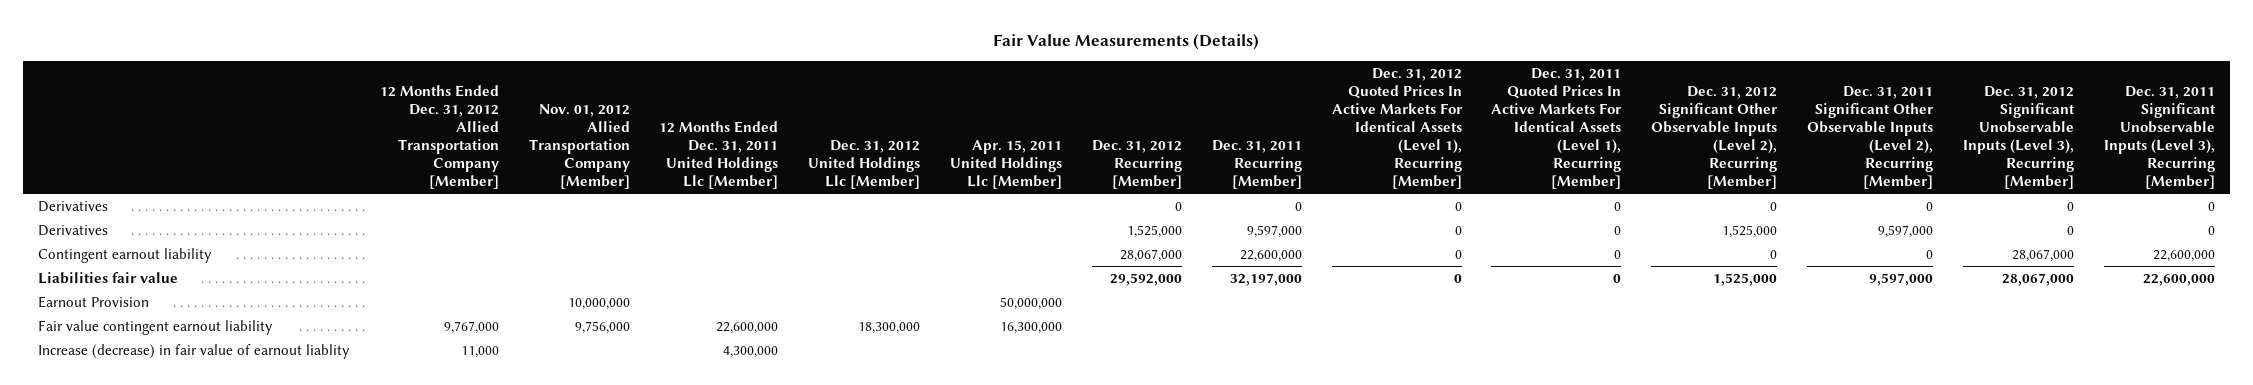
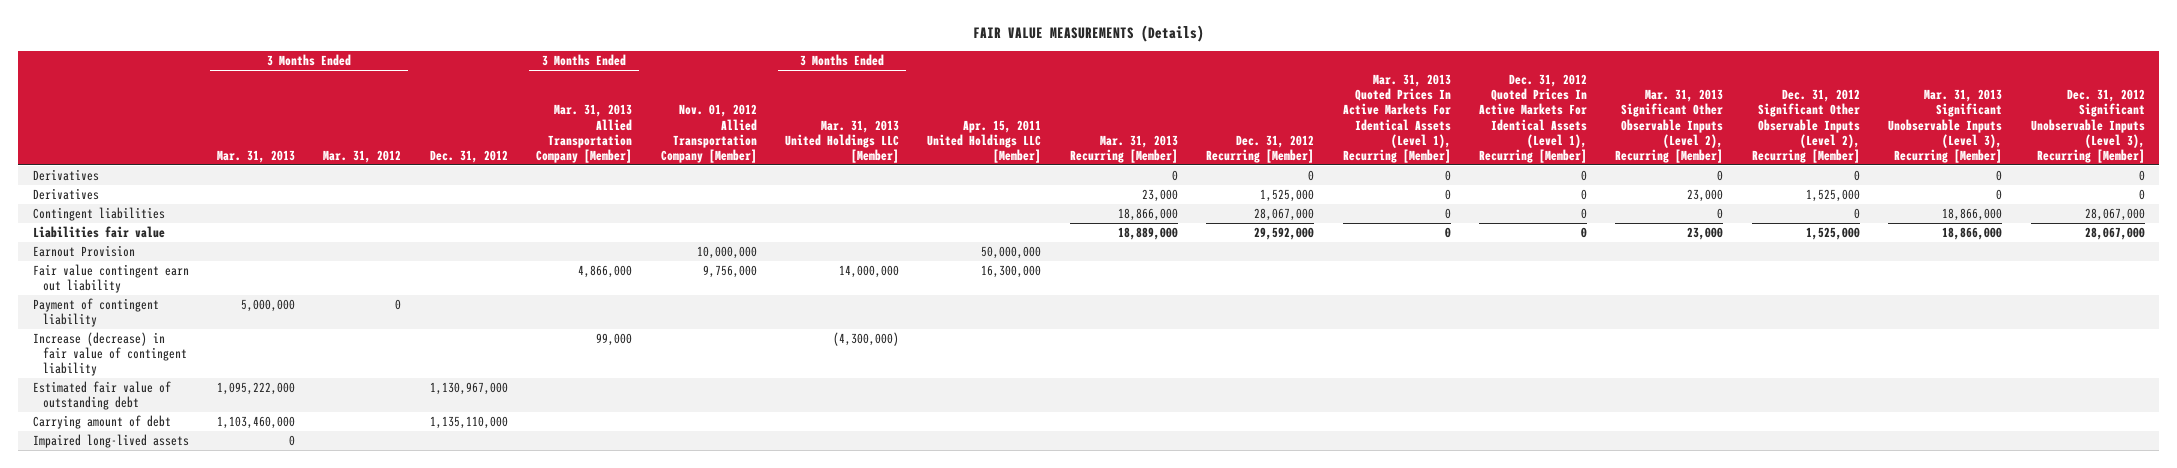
- Fair Value Measurements (Details)
+ FAIR VALUE MEASUREMENTS (Details)
- | 12 Months Ended Dec. 31, 2012 Allied Transportation Company [Member] | Nov. 01, 2012 Allied Transportation Company [Member] | 12 Months Ended Dec. 31, 2011 United Holdings Llc [Member] | Dec. 31, 2012 United Holdings Llc [Member] | Apr. 15, 2011 United Holdings Llc [Member] | Dec. 31, 2012 Recurring [Member] | Dec. 31, 2011 Recurring [Member] | Dec. 31, 2012 Quoted Prices In Active Markets For Identical Assets (Level 1), Recurring [Member] | Dec. 31, 2011 Quoted Prices In Active Markets For Identical Assets (Level 1), Recurring [Member] | Dec. 31, 2012 Significant Other Observable Inputs (Level 2), Recurring [Member] | Dec. 31, 2011 Significant Other Observable Inputs (Level 2), Recurring [Member] | Dec. 31, 2012 Significant Unobservable Inputs (Level 3), Recurring [Member] | Dec. 31, 2011 Significant Unobservable Inputs (Level 3), Recurring [Member]
+ | 3 Months Ended Mar. 31, 2013 | 3 Months Ended Mar. 31, 2012 | Dec. 31, 2012 | 3 Months Ended Mar. 31, 2013 Allied Transportation Company [Member] | Nov. 01, 2012 Allied Transportation Company [Member] | 3 Months Ended Mar. 31, 2013 United Holdings LLC [Member] | Apr. 15, 2011 United Holdings LLC [Member] | Mar. 31, 2013 Recurring [Member] | Dec. 31, 2012 Recurring [Member] | Mar. 31, 2013 Quoted Prices In Active Markets For Identical Assets (Level 1), Recurring [Member] | Dec. 31, 2012 Quoted Prices In Active Markets For Identical Assets (Level 1), Recurring [Member] | Mar. 31, 2013 Significant Other Observable Inputs (Level 2), Recurring [Member] | Dec. 31, 2012 Significant Other Observable Inputs (Level 2), Recurring [Member] | Mar. 31, 2013 Significant Unobservable Inputs (Level 3), Recurring [Member] | Dec. 31, 2012 Significant Unobservable Inputs (Level 3), Recurring [Member]
- Contingent earnout liability | | | | | | 28,067,000 | 22,600,000 | 0 | 0 | 0 | 0 | 28,067,000 | 22,600,000
+ Contingent liabilities | | | | | | | | 18,866,000 | 28,067,000 | 0 | 0 | 0 | 0 | 18,866,000 | 28,067,000
- Fair value contingent earnout liability | 9,767,000 | 9,756,000 | 22,600,000 | 18,300,000 | 16,300,000 | | | | | | | |
- Increase (decrease) in fair value of earnout liablity | 11,000 | | 4,300,000 | | | | | | | | | |
+ Fair value contingent earn out liability | | | | 4,866,000 | 9,756,000 | 14,000,000 | 16,300,000 | | | | | | | |
+ Payment of contingent liability | 5,000,000 | 0 | | | | | | | | | | | | |
+ Increase (decrease) in fair value of contingent liability | | | | 99,000 | | (4,300,000) | | | | | | | | |
+ Estimated fair value of outstanding debt | 1,095,222,000 | | 1,130,967,000 | | | | | | | | | | | |
+ Carrying amount of debt | 1,103,460,000 | | 1,135,110,000 | | | | | | | | | | | |
+ Impaired long-lived assets | 0 | | | | | | | | | | | | | |

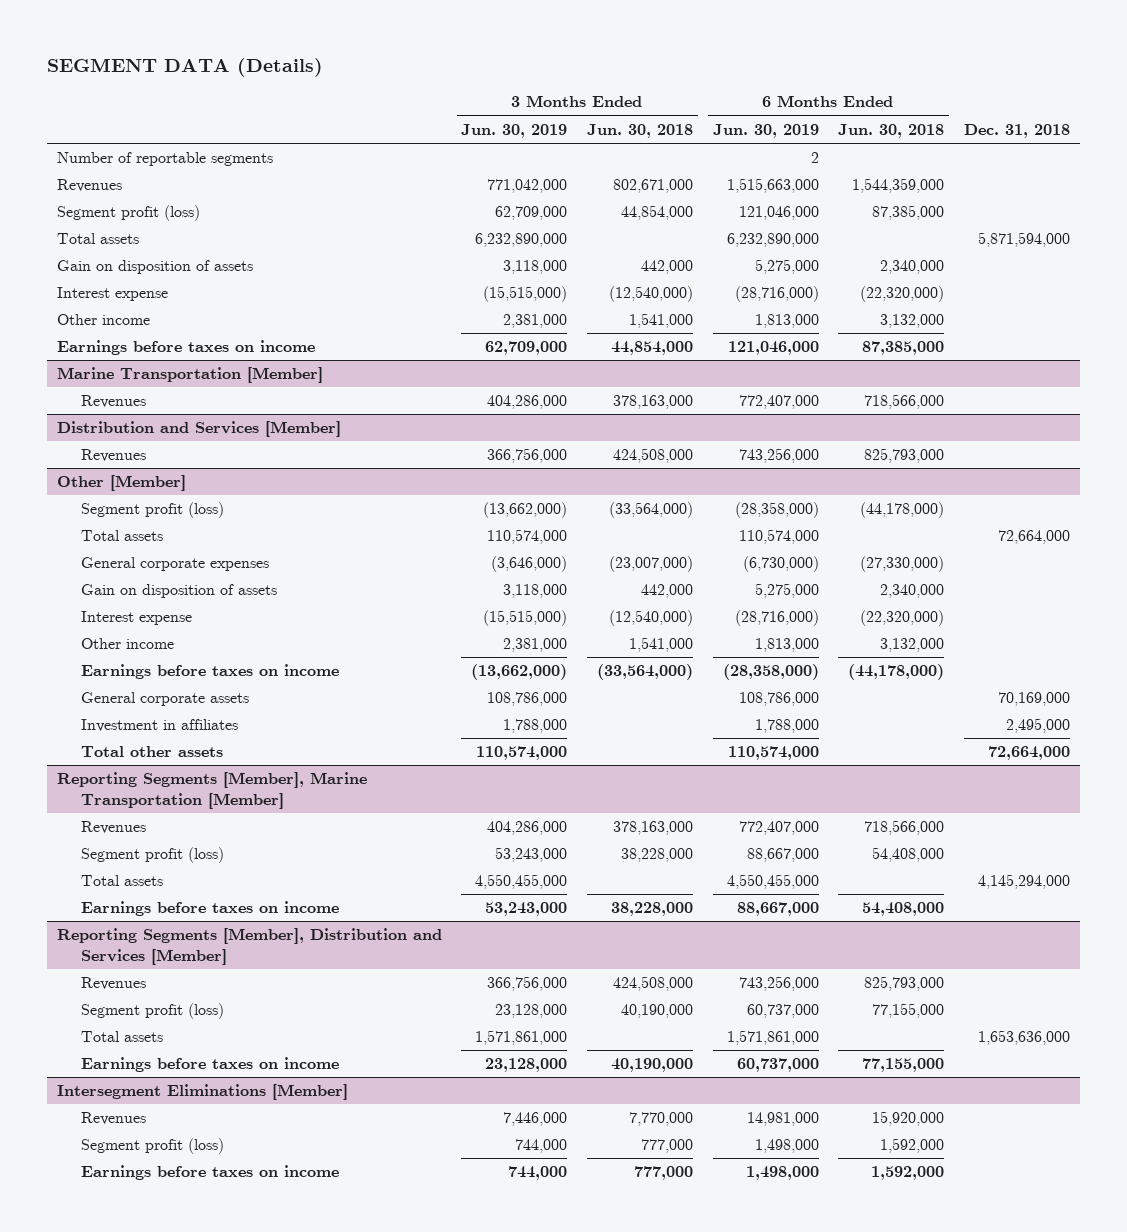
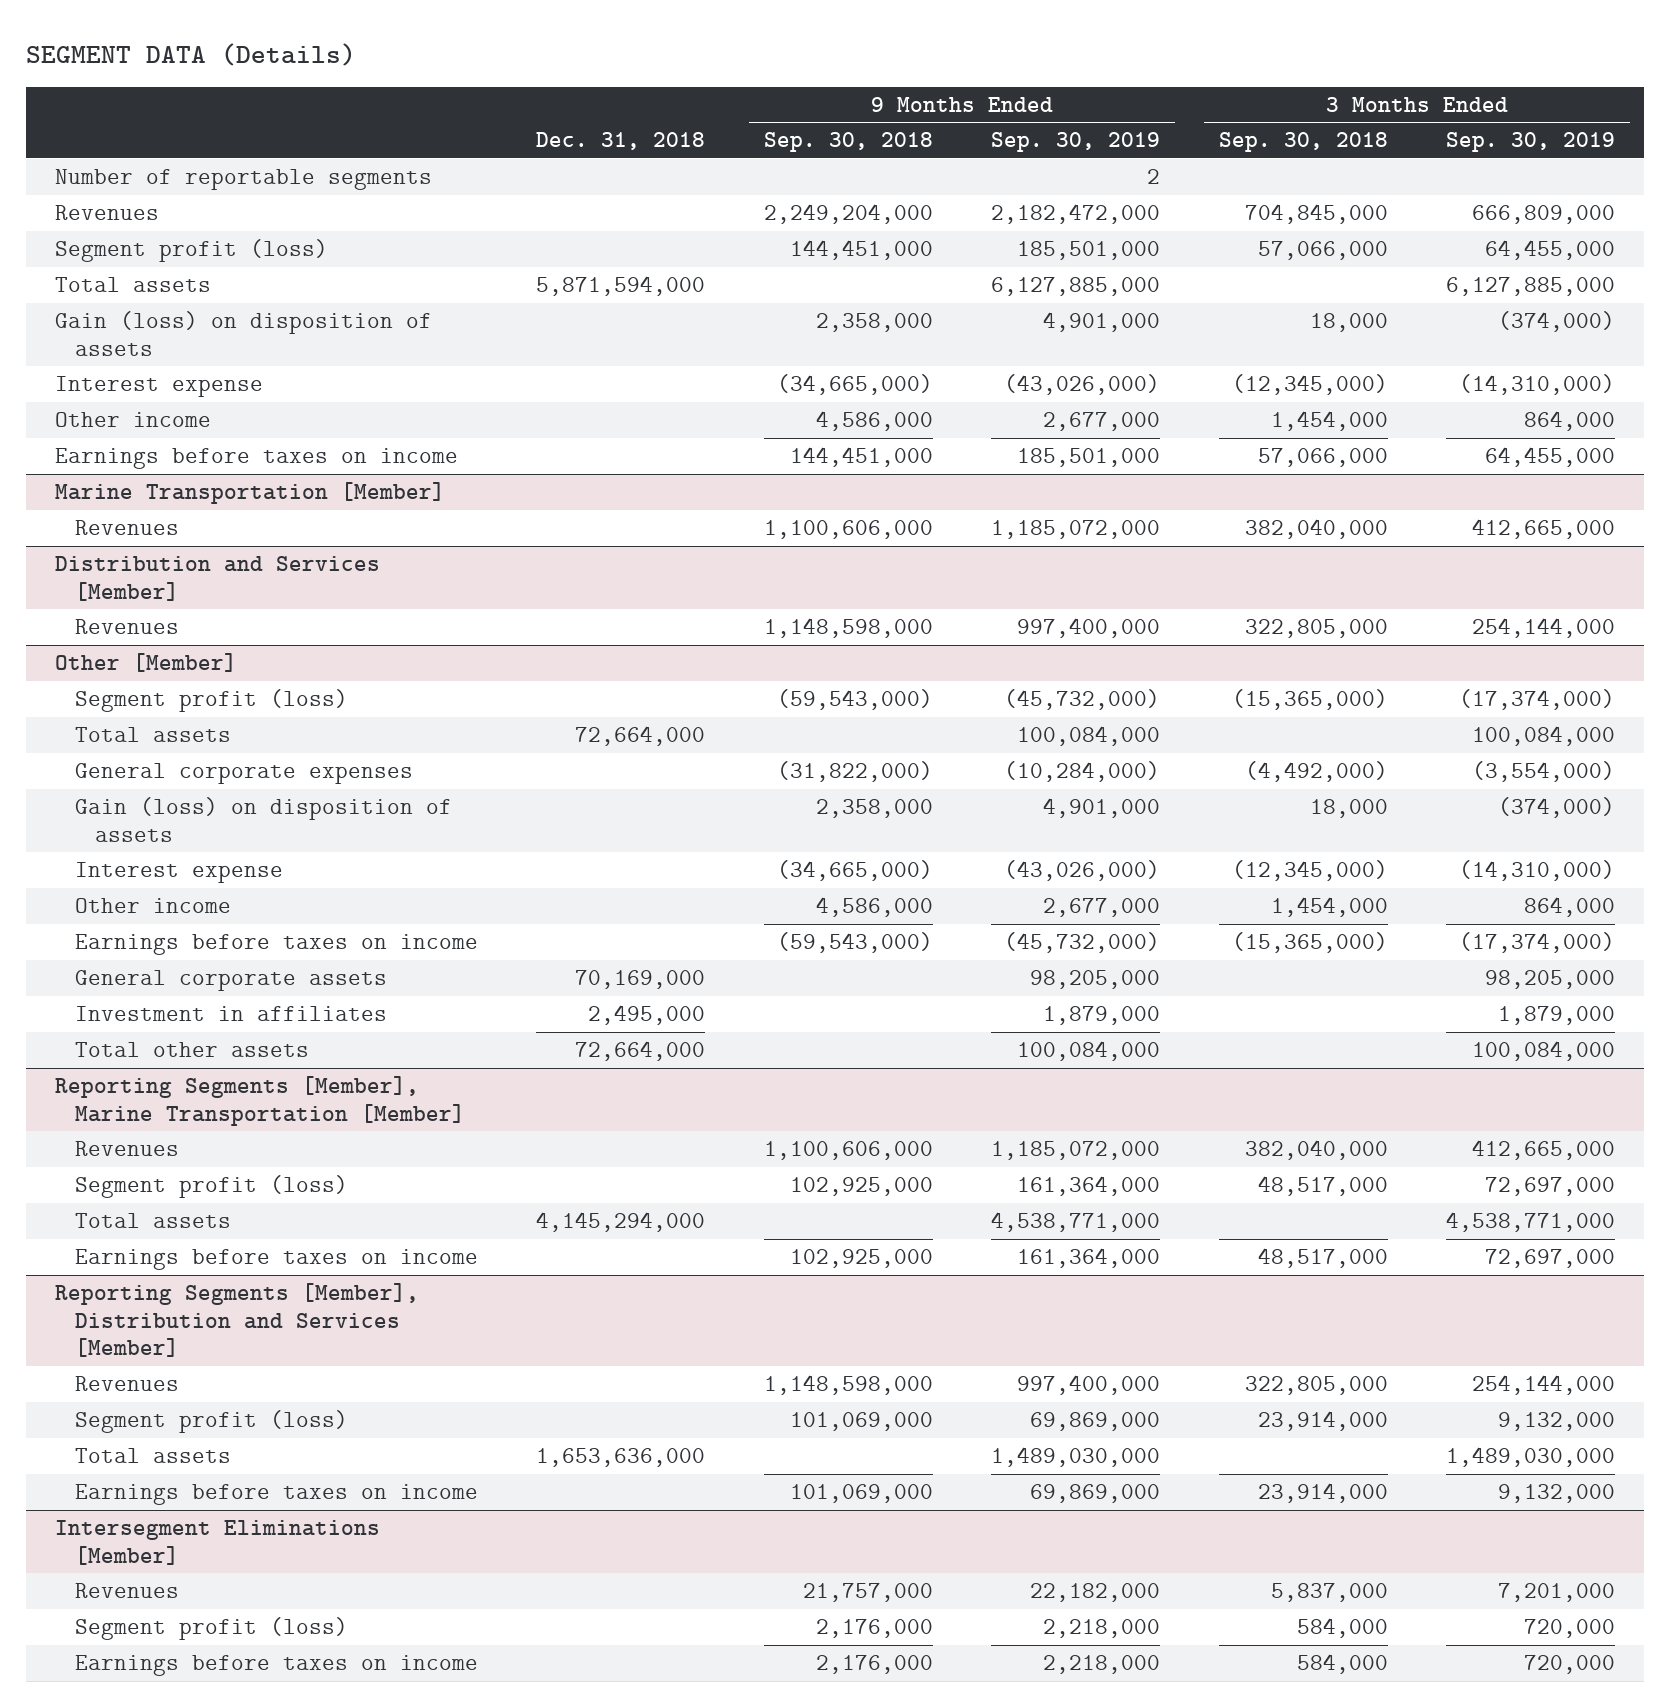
- | 3 Months Ended Jun. 30, 2019 | 3 Months Ended Jun. 30, 2018 | 6 Months Ended Jun. 30, 2019 | 6 Months Ended Jun. 30, 2018 | Dec. 31, 2018
+ | Dec. 31, 2018 | 9 Months Ended Sep. 30, 2018 | 9 Months Ended Sep. 30, 2019 | 3 Months Ended Sep. 30, 2018 | 3 Months Ended Sep. 30, 2019
- Gain on disposition of assets | 3,118,000 | 442,000 | 5,275,000 | 2,340,000 |
+ Gain (loss) on disposition of assets | | 2,358,000 | 4,901,000 | 18,000 | (374,000)
@ Other [Member]
- Gain on disposition of assets | 3,118,000 | 442,000 | 5,275,000 | 2,340,000 |
+ Gain (loss) on disposition of assets | | 2,358,000 | 4,901,000 | 18,000 | (374,000)

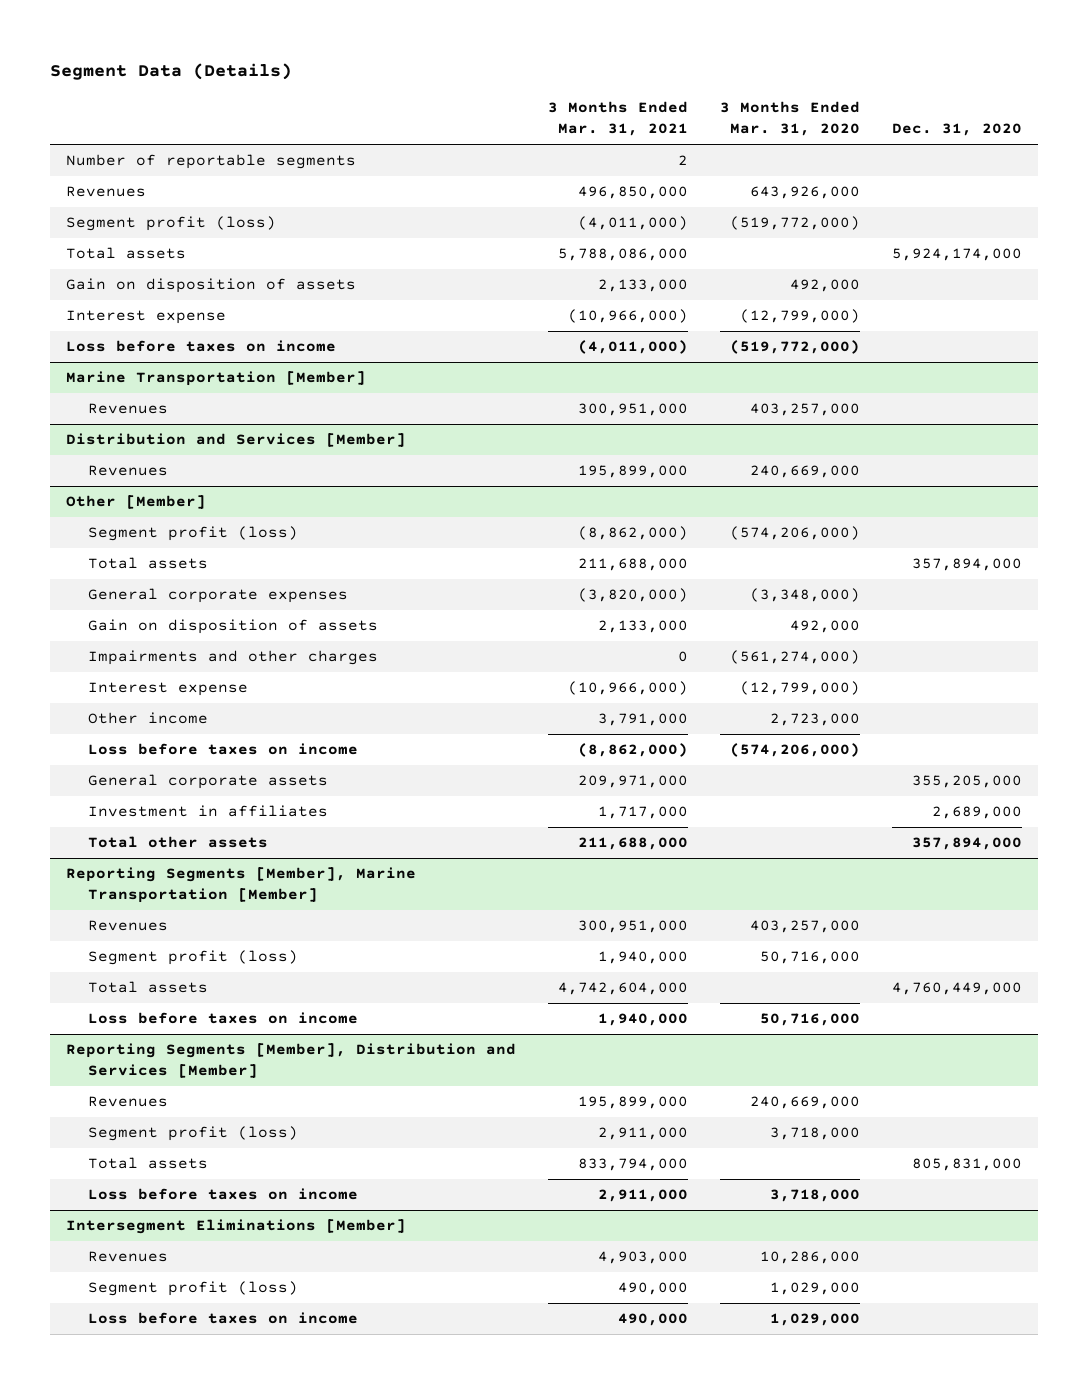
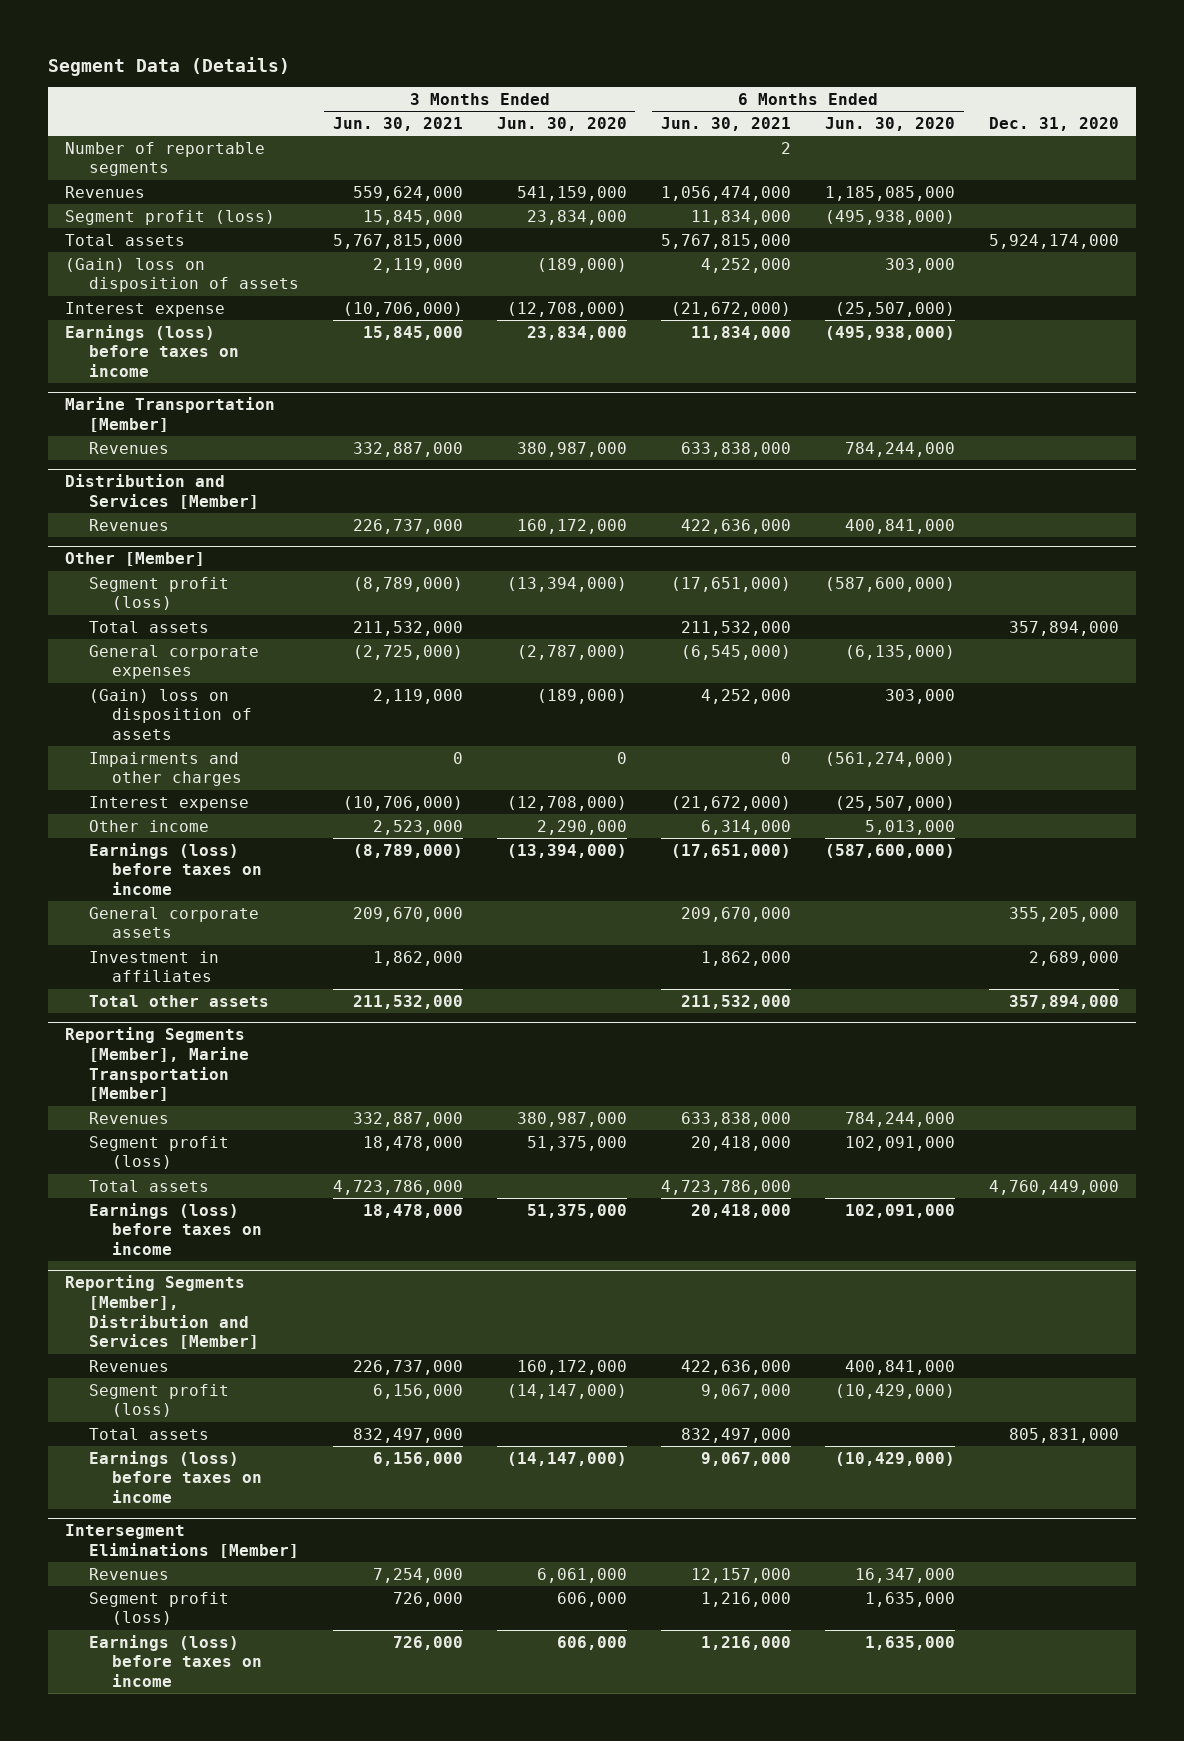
- | 3 Months Ended Mar. 31, 2021 | 3 Months Ended Mar. 31, 2020 | Dec. 31, 2020
+ | 3 Months Ended Jun. 30, 2021 | 3 Months Ended Jun. 30, 2020 | 6 Months Ended Jun. 30, 2021 | 6 Months Ended Jun. 30, 2020 | Dec. 31, 2020
- Gain on disposition of assets | 2,133,000 | 492,000 |
+ (Gain) loss on disposition of assets | 2,119,000 | (189,000) | 4,252,000 | 303,000 |
- Loss before taxes on income | (4,011,000) | (519,772,000) |
+ Earnings (loss) before taxes on income | 15,845,000 | 23,834,000 | 11,834,000 | (495,938,000) |
@ Other [Member]
- Gain on disposition of assets | 2,133,000 | 492,000 |
+ (Gain) loss on disposition of assets | 2,119,000 | (189,000) | 4,252,000 | 303,000 |
- Loss before taxes on income | (8,862,000) | (574,206,000) |
+ Earnings (loss) before taxes on income | (8,789,000) | (13,394,000) | (17,651,000) | (587,600,000) |
@ Reporting Segments [Member], Marine Transportation [Member]
- Loss before taxes on income | 1,940,000 | 50,716,000 |
+ Earnings (loss) before taxes on income | 18,478,000 | 51,375,000 | 20,418,000 | 102,091,000 |
@ Reporting Segments [Member], Distribution and Services [Member]
- Loss before taxes on income | 2,911,000 | 3,718,000 |
+ Earnings (loss) before taxes on income | 6,156,000 | (14,147,000) | 9,067,000 | (10,429,000) |
@ Intersegment Eliminations [Member]
- Loss before taxes on income | 490,000 | 1,029,000 |
+ Earnings (loss) before taxes on income | 726,000 | 606,000 | 1,216,000 | 1,635,000 |

